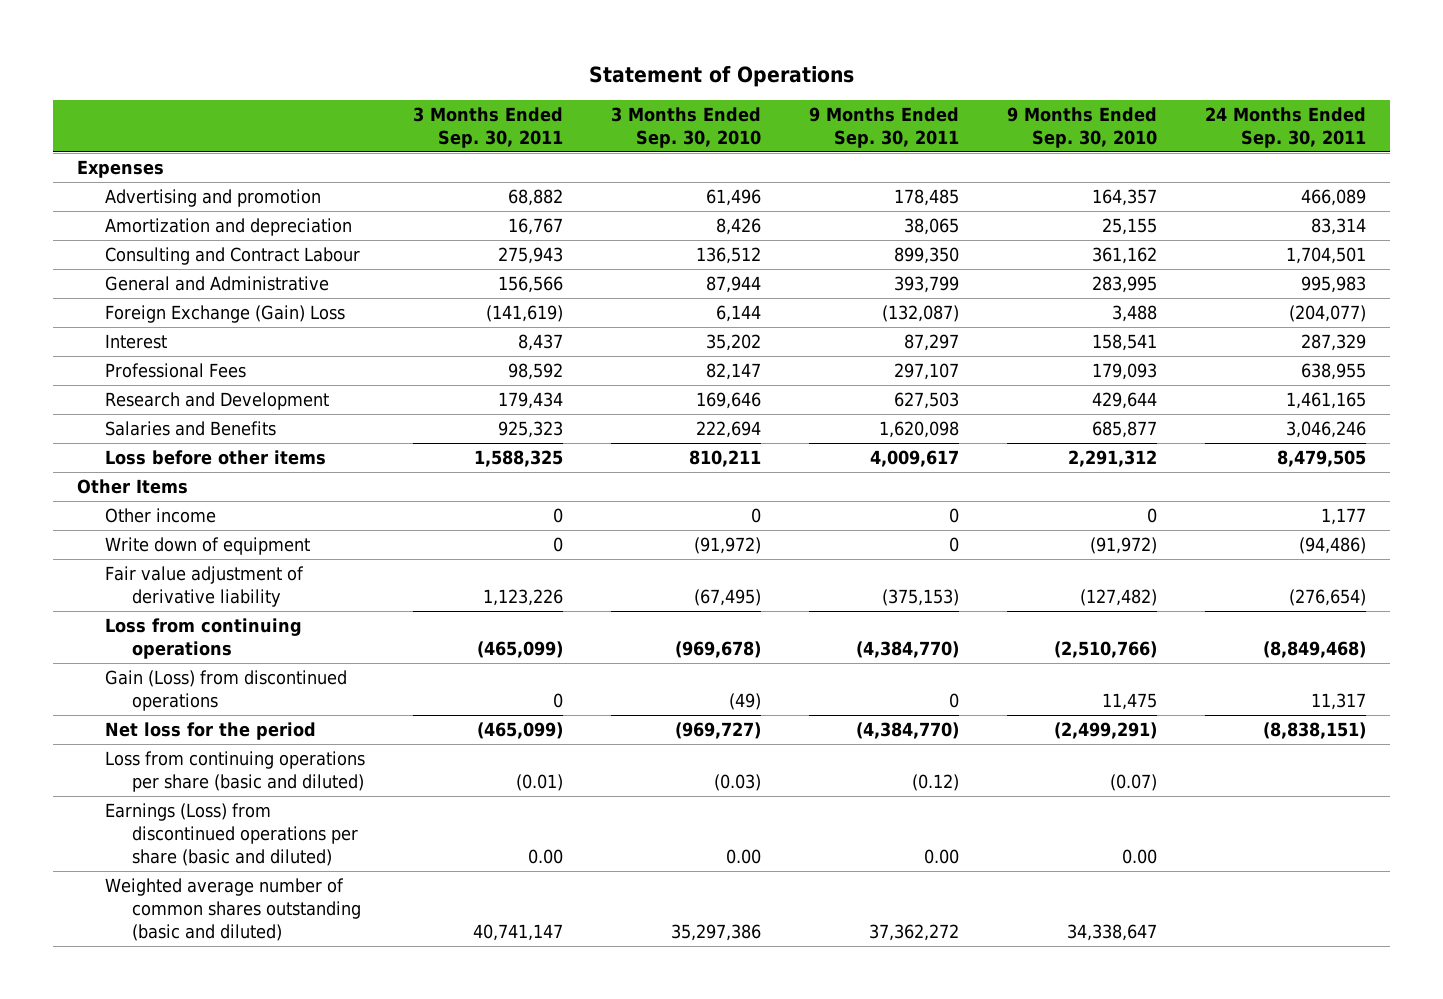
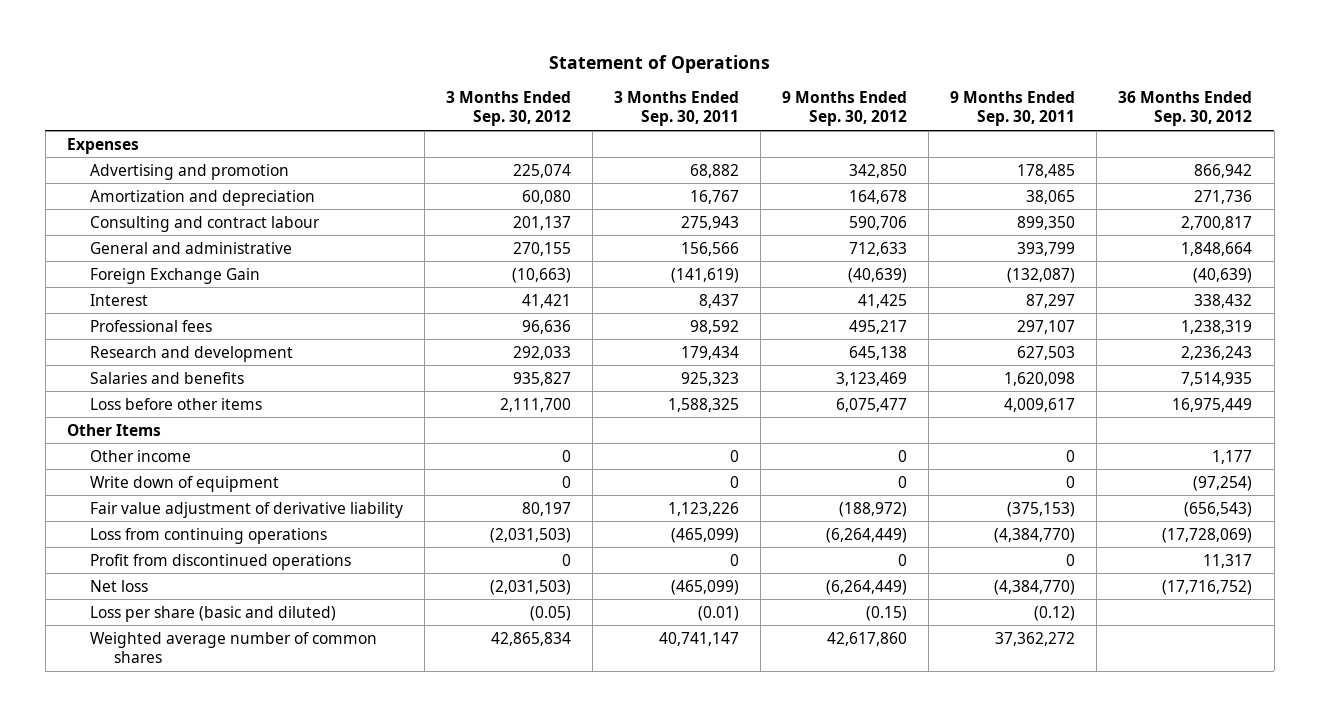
- | 3 Months Ended Sep. 30, 2011 | 3 Months Ended Sep. 30, 2010 | 9 Months Ended Sep. 30, 2011 | 9 Months Ended Sep. 30, 2010 | 24 Months Ended Sep. 30, 2011
+ | 3 Months Ended Sep. 30, 2012 | 3 Months Ended Sep. 30, 2011 | 9 Months Ended Sep. 30, 2012 | 9 Months Ended Sep. 30, 2011 | 36 Months Ended Sep. 30, 2012
- Consulting and Contract Labour | 275,943 | 136,512 | 899,350 | 361,162 | 1,704,501
- General and Administrative | 156,566 | 87,944 | 393,799 | 283,995 | 995,983
- Foreign Exchange (Gain) Loss | (141,619) | 6,144 | (132,087) | 3,488 | (204,077)
+ Consulting and contract labour | 201,137 | 275,943 | 590,706 | 899,350 | 2,700,817
+ General and administrative | 270,155 | 156,566 | 712,633 | 393,799 | 1,848,664
+ Foreign Exchange Gain | (10,663) | (141,619) | (40,639) | (132,087) | (40,639)
- Professional Fees | 98,592 | 82,147 | 297,107 | 179,093 | 638,955
- Research and Development | 179,434 | 169,646 | 627,503 | 429,644 | 1,461,165
- Salaries and Benefits | 925,323 | 222,694 | 1,620,098 | 685,877 | 3,046,246
+ Professional fees | 96,636 | 98,592 | 495,217 | 297,107 | 1,238,319
+ Research and development | 292,033 | 179,434 | 645,138 | 627,503 | 2,236,243
+ Salaries and benefits | 935,827 | 925,323 | 3,123,469 | 1,620,098 | 7,514,935
- Gain (Loss) from discontinued operations | 0 | (49) | 0 | 11,475 | 11,317
- Net loss for the period | (465,099) | (969,727) | (4,384,770) | (2,499,291) | (8,838,151)
- Loss from continuing operations per share (basic and diluted) | (0.01) | (0.03) | (0.12) | (0.07) |
- Earnings (Loss) from discontinued operations per share (basic and diluted) | 0.00 | 0.00 | 0.00 | 0.00 |
- Weighted average number of common shares outstanding (basic and diluted) | 40,741,147 | 35,297,386 | 37,362,272 | 34,338,647 |
+ Profit from discontinued operations | 0 | 0 | 0 | 0 | 11,317
+ Net loss | (2,031,503) | (465,099) | (6,264,449) | (4,384,770) | (17,716,752)
+ Loss per share (basic and diluted) | (0.05) | (0.01) | (0.15) | (0.12) |
+ Weighted average number of common shares | 42,865,834 | 40,741,147 | 42,617,860 | 37,362,272 |

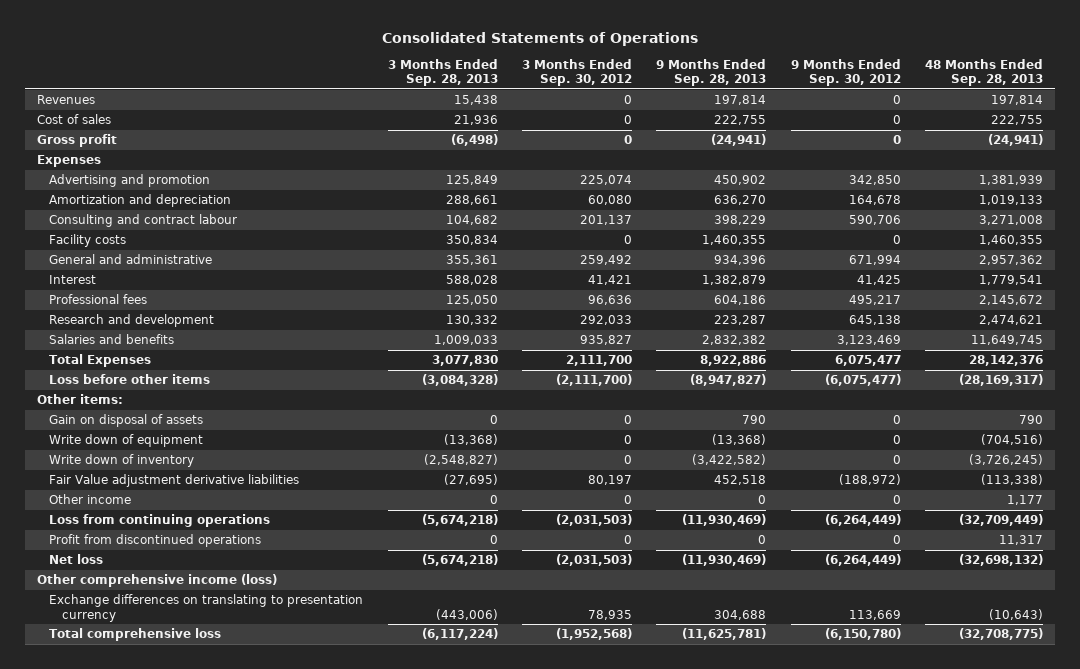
- Statement of Operations
+ Consolidated Statements of Operations
- | 3 Months Ended Sep. 30, 2012 | 3 Months Ended Sep. 30, 2011 | 9 Months Ended Sep. 30, 2012 | 9 Months Ended Sep. 30, 2011 | 36 Months Ended Sep. 30, 2012
+ | 3 Months Ended Sep. 28, 2013 | 3 Months Ended Sep. 30, 2012 | 9 Months Ended Sep. 28, 2013 | 9 Months Ended Sep. 30, 2012 | 48 Months Ended Sep. 28, 2013
+ Revenues | 15,438 | 0 | 197,814 | 0 | 197,814
+ Cost of sales | 21,936 | 0 | 222,755 | 0 | 222,755
+ Gross profit | (6,498) | 0 | (24,941) | 0 | (24,941)
- General and administrative | 270,155 | 156,566 | 712,633 | 393,799 | 1,848,664
- Foreign Exchange Gain | (10,663) | (141,619) | (40,639) | (132,087) | (40,639)
+ Facility costs | 350,834 | 0 | 1,460,355 | 0 | 1,460,355
+ General and administrative | 355,361 | 259,492 | 934,396 | 671,994 | 2,957,362
- Loss before other items | 2,111,700 | 1,588,325 | 6,075,477 | 4,009,617 | 16,975,449
- Other Items
+ Total Expenses | 3,077,830 | 2,111,700 | 8,922,886 | 6,075,477 | 28,142,376
+ Loss before other items | (3,084,328) | (2,111,700) | (8,947,827) | (6,075,477) | (28,169,317)
+ Other items:
+ Gain on disposal of assets | 0 | 0 | 790 | 0 | 790
- Fair value adjustment of derivative liability | 80,197 | 1,123,226 | (188,972) | (375,153) | (656,543)
+ Write down of inventory | (2,548,827) | 0 | (3,422,582) | 0 | (3,726,245)
+ Fair Value adjustment derivative liabilities | (27,695) | 80,197 | 452,518 | (188,972) | (113,338)
moved down: Other income | 0 | 0 | 0 | 0 | 1,177
- Loss per share (basic and diluted) | (0.05) | (0.01) | (0.15) | (0.12) |
- Weighted average number of common shares | 42,865,834 | 40,741,147 | 42,617,860 | 37,362,272 |
+ Other comprehensive income (loss)
+ Exchange differences on translating to presentation currency | (443,006) | 78,935 | 304,688 | 113,669 | (10,643)
+ Total comprehensive loss | (6,117,224) | (1,952,568) | (11,625,781) | (6,150,780) | (32,708,775)

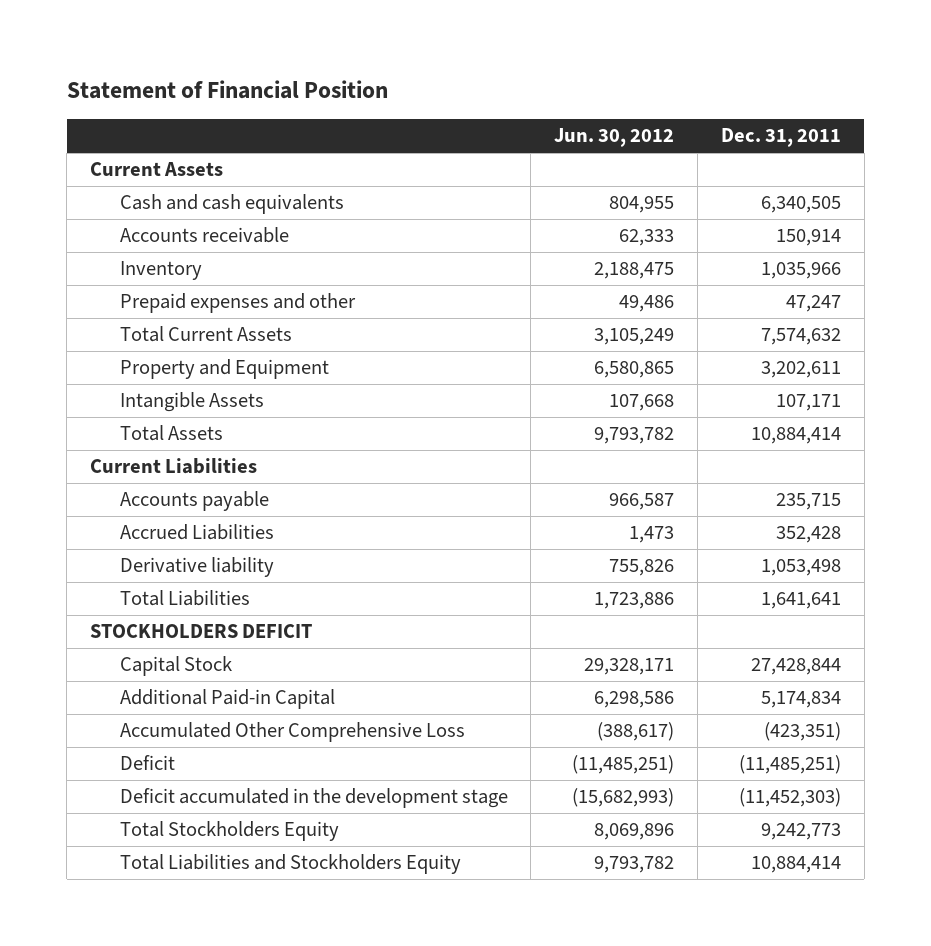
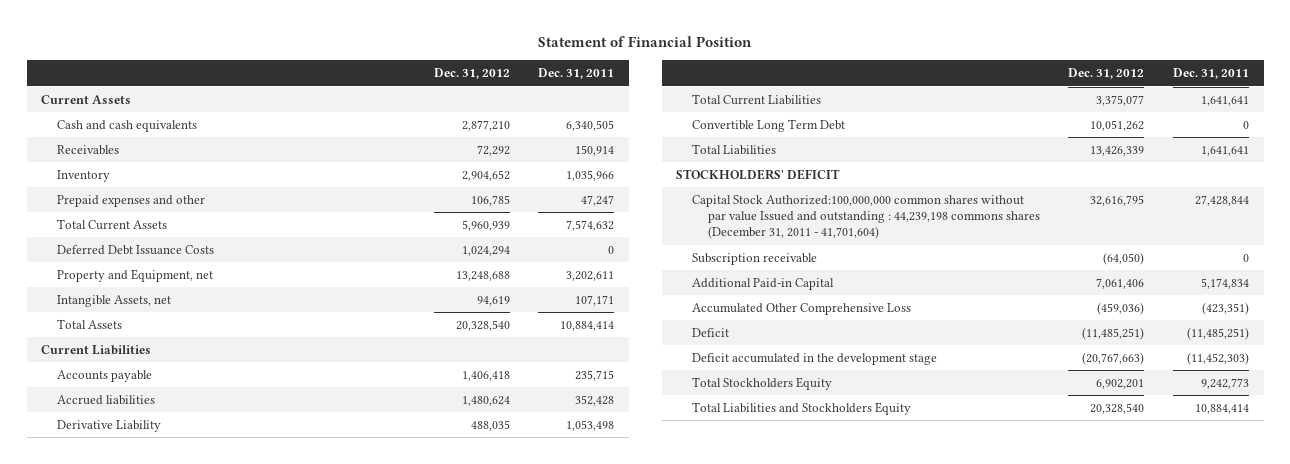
- | Jun. 30, 2012 | Dec. 31, 2011
+ | Dec. 31, 2012 | Dec. 31, 2011
- Accounts receivable | 62,333 | 150,914
+ Receivables | 72,292 | 150,914
- Property and Equipment | 6,580,865 | 3,202,611
- Intangible Assets | 107,668 | 107,171
+ Deferred Debt Issuance Costs | 1,024,294 | 0
+ Property and Equipment, net | 13,248,688 | 3,202,611
+ Intangible Assets, net | 94,619 | 107,171
- Accrued Liabilities | 1,473 | 352,428
- Derivative liability | 755,826 | 1,053,498
+ Accrued liabilities | 1,480,624 | 352,428
+ Derivative Liability | 488,035 | 1,053,498
+ Total Current Liabilities | 3,375,077 | 1,641,641
+ Convertible Long Term Debt | 10,051,262 | 0
- STOCKHOLDERS DEFICIT
- Capital Stock | 29,328,171 | 27,428,844
+ STOCKHOLDERS' DEFICIT
+ Capital Stock Authorized:100,000,000 common shares without par value Issued and outstanding : 44,239,198 commons shares (December 31, 2011 - 41,701,604) | 32,616,795 | 27,428,844
+ Subscription receivable | (64,050) | 0

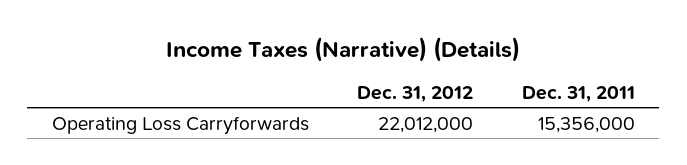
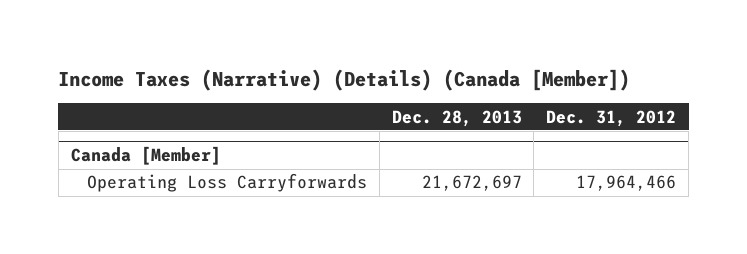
- Income Taxes (Narrative) (Details)
+ Income Taxes (Narrative) (Details) (Canada [Member])
- | Dec. 31, 2012 | Dec. 31, 2011
+ | Dec. 28, 2013 | Dec. 31, 2012
- Operating Loss Carryforwards | 22,012,000 | 15,356,000
+ Canada [Member]
+ Operating Loss Carryforwards | 21,672,697 | 17,964,466

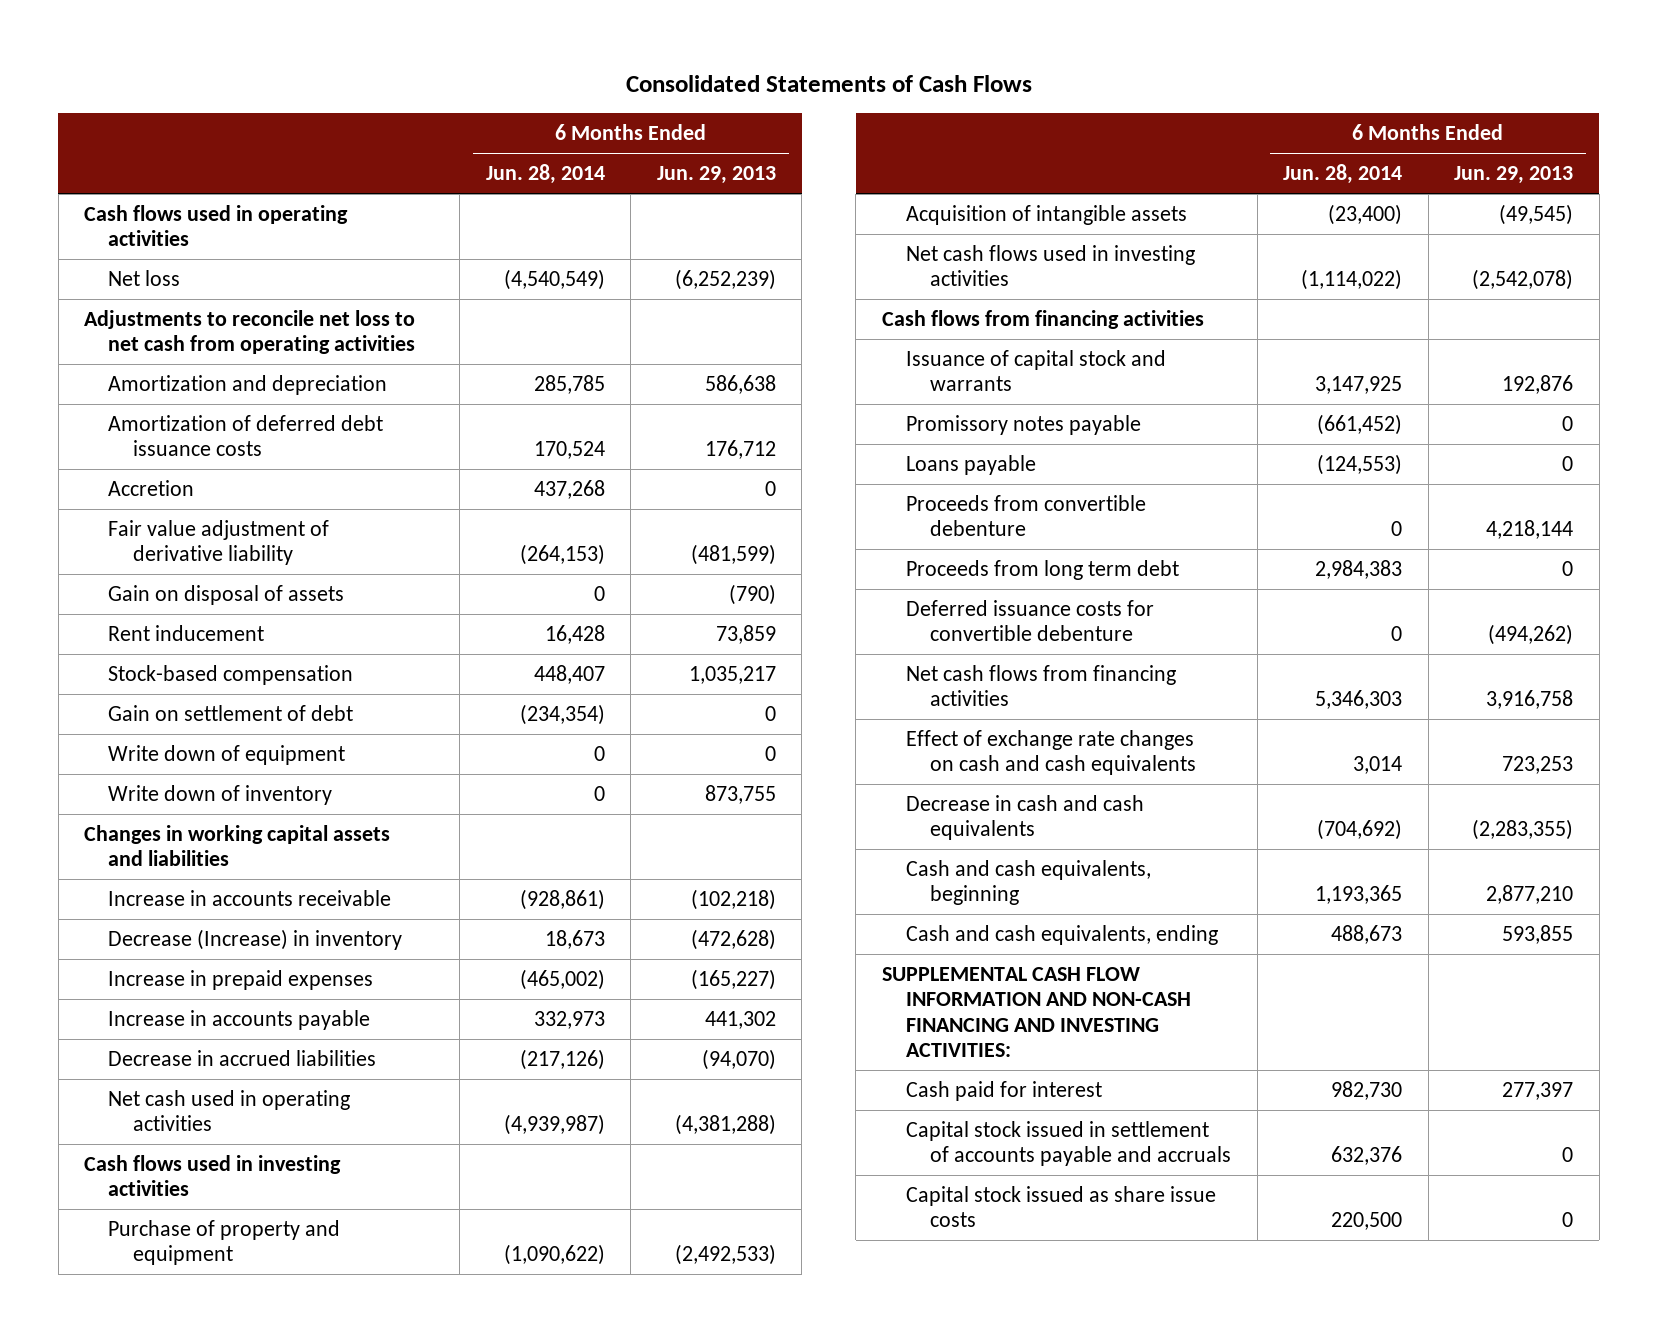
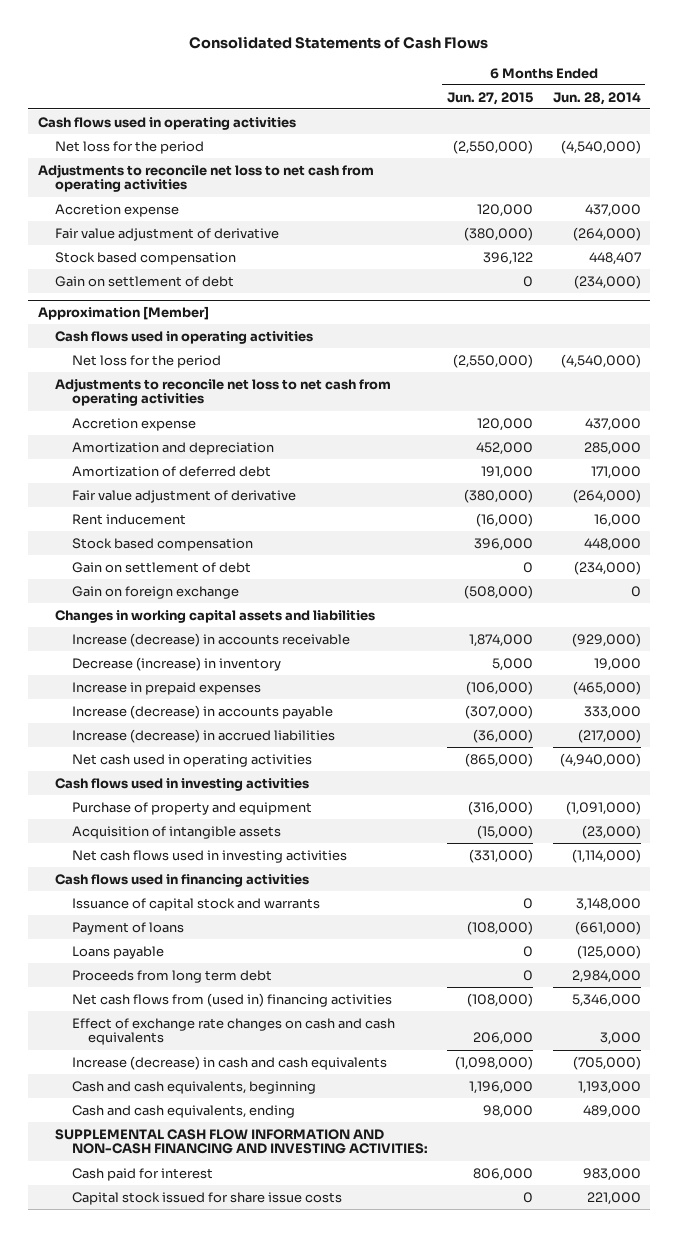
- | 6 Months Ended Jun. 28, 2014 | 6 Months Ended Jun. 29, 2013
+ | 6 Months Ended Jun. 27, 2015 | 6 Months Ended Jun. 28, 2014
- Net loss | (4,540,549) | (6,252,239)
+ Net loss for the period | (2,550,000) | (4,540,000)
- Amortization and depreciation | 285,785 | 586,638
- Amortization of deferred debt issuance costs | 170,524 | 176,712
- Accretion | 437,268 | 0
- Fair value adjustment of derivative liability | (264,153) | (481,599)
- Gain on disposal of assets | 0 | (790)
- Rent inducement | 16,428 | 73,859
- Stock-based compensation | 448,407 | 1,035,217
- Gain on settlement of debt | (234,354) | 0
- Write down of equipment | 0 | 0
- Write down of inventory | 0 | 873,755
+ Accretion expense | 120,000 | 437,000
+ Fair value adjustment of derivative | (380,000) | (264,000)
+ Stock based compensation | 396,122 | 448,407
+ Gain on settlement of debt | 0 | (234,000)
+ Approximation [Member]
+ Cash flows used in operating activities
+ Net loss for the period | (2,550,000) | (4,540,000)
+ Adjustments to reconcile net loss to net cash from operating activities
+ Accretion expense | 120,000 | 437,000
+ Amortization and depreciation | 452,000 | 285,000
+ Amortization of deferred debt | 191,000 | 171,000
+ Fair value adjustment of derivative | (380,000) | (264,000)
+ Rent inducement | (16,000) | 16,000
+ Stock based compensation | 396,000 | 448,000
+ Gain on settlement of debt | 0 | (234,000)
+ Gain on foreign exchange | (508,000) | 0
- Increase in accounts receivable | (928,861) | (102,218)
- Decrease (Increase) in inventory | 18,673 | (472,628)
- Increase in prepaid expenses | (465,002) | (165,227)
- Increase in accounts payable | 332,973 | 441,302
- Decrease in accrued liabilities | (217,126) | (94,070)
- Net cash used in operating activities | (4,939,987) | (4,381,288)
+ Increase (decrease) in accounts receivable | 1,874,000 | (929,000)
+ Decrease (increase) in inventory | 5,000 | 19,000
+ Increase in prepaid expenses | (106,000) | (465,000)
+ Increase (decrease) in accounts payable | (307,000) | 333,000
+ Increase (decrease) in accrued liabilities | (36,000) | (217,000)
+ Net cash used in operating activities | (865,000) | (4,940,000)
- Purchase of property and equipment | (1,090,622) | (2,492,533)
- Acquisition of intangible assets | (23,400) | (49,545)
- Net cash flows used in investing activities | (1,114,022) | (2,542,078)
- Cash flows from financing activities
- Issuance of capital stock and warrants | 3,147,925 | 192,876
- Promissory notes payable | (661,452) | 0
- Loans payable | (124,553) | 0
- Proceeds from convertible debenture | 0 | 4,218,144
- Proceeds from long term debt | 2,984,383 | 0
- Deferred issuance costs for convertible debenture | 0 | (494,262)
- Net cash flows from financing activities | 5,346,303 | 3,916,758
- Effect of exchange rate changes on cash and cash equivalents | 3,014 | 723,253
- Decrease in cash and cash equivalents | (704,692) | (2,283,355)
- Cash and cash equivalents, beginning | 1,193,365 | 2,877,210
- Cash and cash equivalents, ending | 488,673 | 593,855
+ Purchase of property and equipment | (316,000) | (1,091,000)
+ Acquisition of intangible assets | (15,000) | (23,000)
+ Net cash flows used in investing activities | (331,000) | (1,114,000)
+ Cash flows used in financing activities
+ Issuance of capital stock and warrants | 0 | 3,148,000
+ Payment of loans | (108,000) | (661,000)
+ Loans payable | 0 | (125,000)
+ Proceeds from long term debt | 0 | 2,984,000
+ Net cash flows from (used in) financing activities | (108,000) | 5,346,000
+ Effect of exchange rate changes on cash and cash equivalents | 206,000 | 3,000
+ Increase (decrease) in cash and cash equivalents | (1,098,000) | (705,000)
+ Cash and cash equivalents, beginning | 1,196,000 | 1,193,000
+ Cash and cash equivalents, ending | 98,000 | 489,000
- Cash paid for interest | 982,730 | 277,397
- Capital stock issued in settlement of accounts payable and accruals | 632,376 | 0
- Capital stock issued as share issue costs | 220,500 | 0
+ Cash paid for interest | 806,000 | 983,000
+ Capital stock issued for share issue costs | 0 | 221,000

